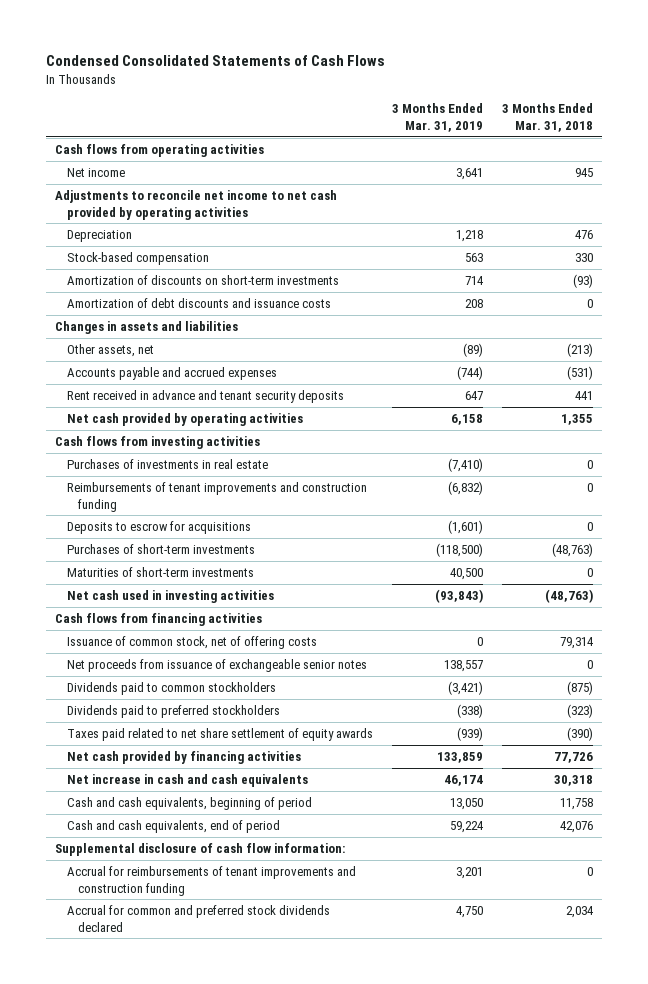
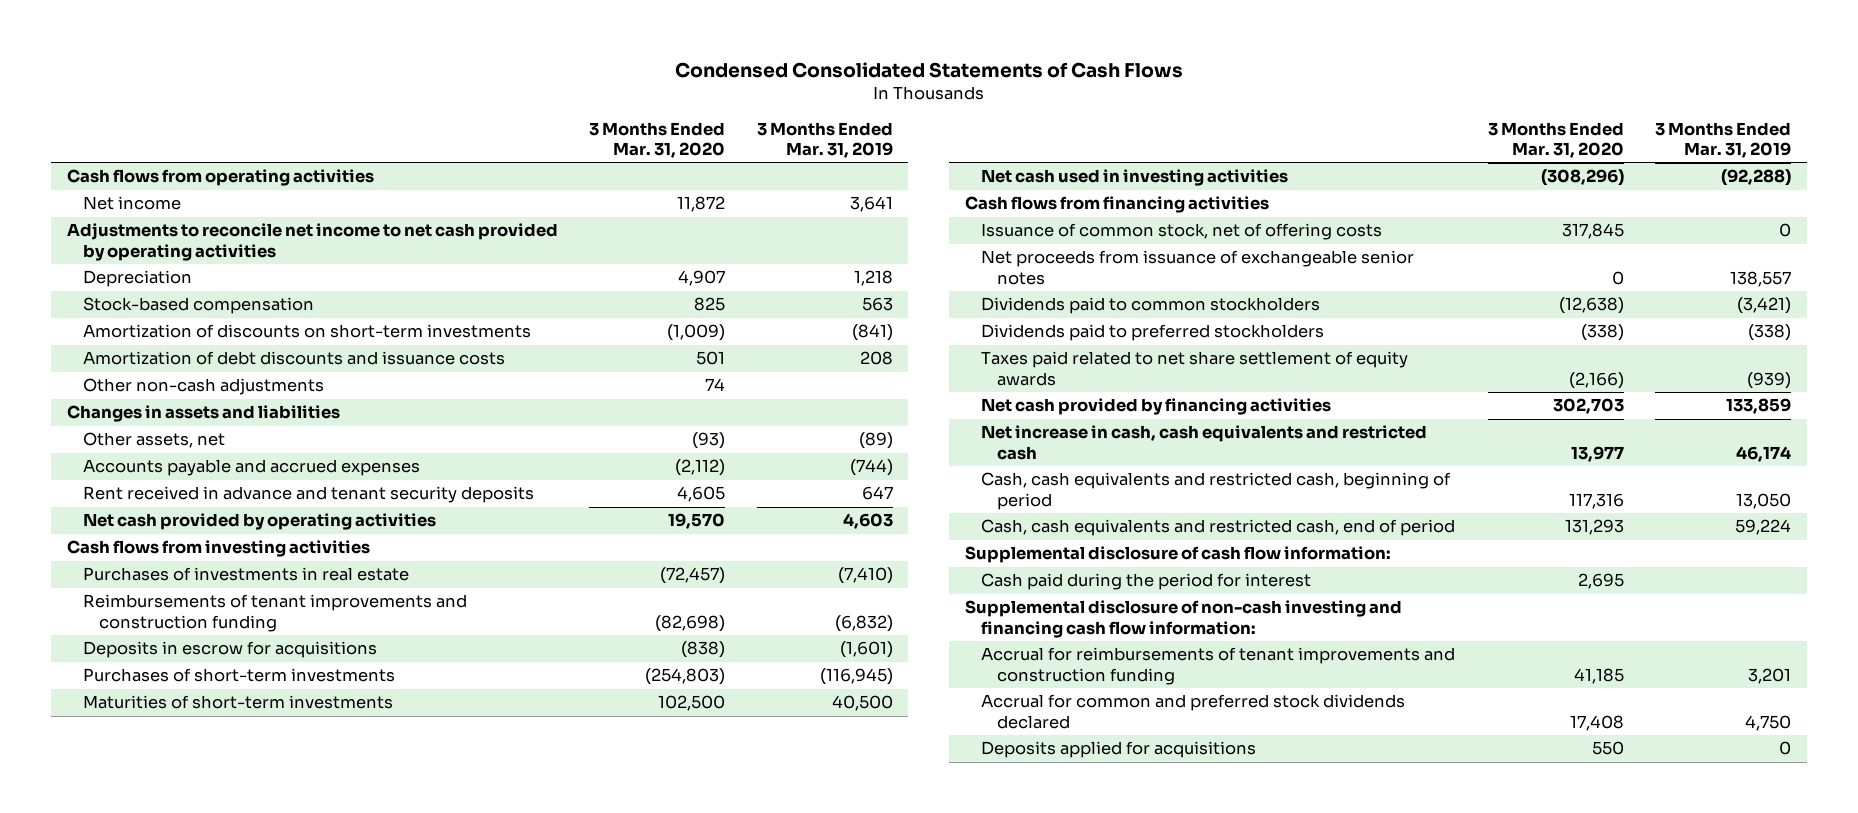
- | 3 Months Ended Mar. 31, 2019 | 3 Months Ended Mar. 31, 2018
+ | 3 Months Ended Mar. 31, 2020 | 3 Months Ended Mar. 31, 2019
- Amortization of discounts on short-term investments | 714 | (93)
+ Amortization of discounts on short-term investments | (1,009) | (841)
+ Other non-cash adjustments | 74 |
- Net cash provided by operating activities | 6,158 | 1,355
+ Net cash provided by operating activities | 19,570 | 4,603
- Deposits to escrow for acquisitions | (1,601) | 0
- Purchases of short-term investments | (118,500) | (48,763)
+ Deposits in escrow for acquisitions | (838) | (1,601)
+ Purchases of short-term investments | (254,803) | (116,945)
- Net cash used in investing activities | (93,843) | (48,763)
+ Net cash used in investing activities | (308,296) | (92,288)
- Net increase in cash and cash equivalents | 46,174 | 30,318
- Cash and cash equivalents, beginning of period | 13,050 | 11,758
- Cash and cash equivalents, end of period | 59,224 | 42,076
+ Net increase in cash, cash equivalents and restricted cash | 13,977 | 46,174
+ Cash, cash equivalents and restricted cash, beginning of period | 117,316 | 13,050
+ Cash, cash equivalents and restricted cash, end of period | 131,293 | 59,224
+ Cash paid during the period for interest | 2,695 |
+ Supplemental disclosure of non-cash investing and financing cash flow information:
+ Deposits applied for acquisitions | 550 | 0

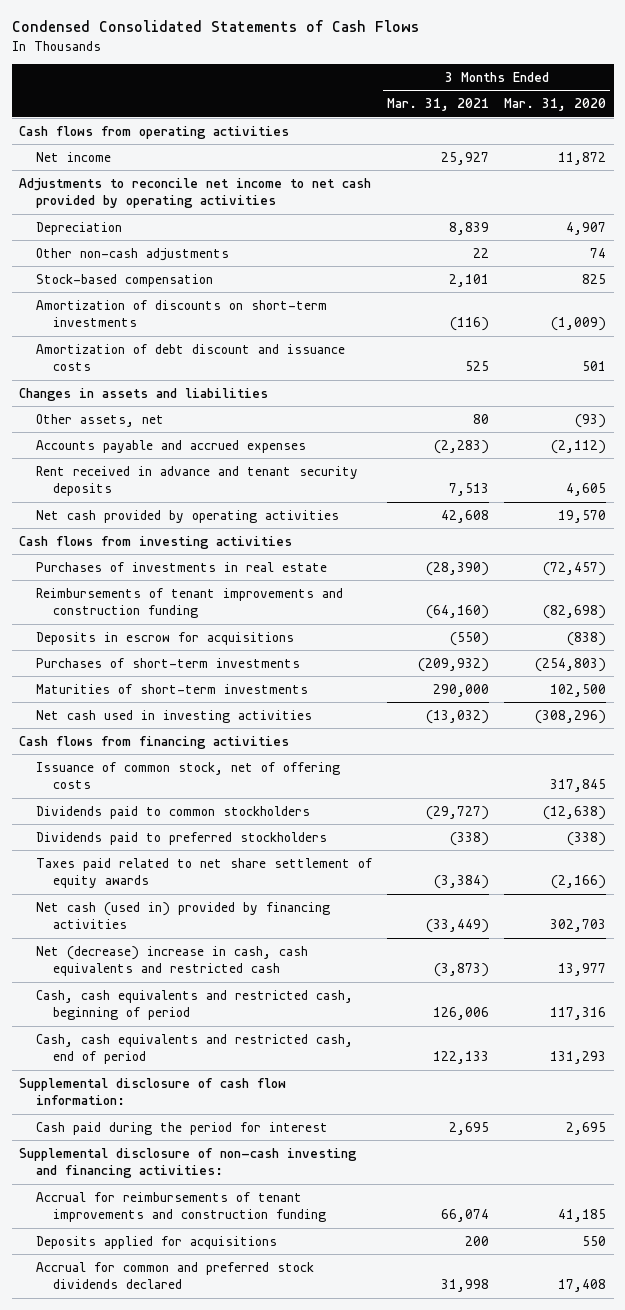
- | 3 Months Ended Mar. 31, 2020 | 3 Months Ended Mar. 31, 2019
+ | 3 Months Ended Mar. 31, 2021 | 3 Months Ended Mar. 31, 2020
moved up: Other non-cash adjustments | 22 | 74
- Amortization of debt discounts and issuance costs | 501 | 208
+ Amortization of debt discount and issuance costs | 525 | 501
- Net proceeds from issuance of exchangeable senior notes | 0 | 138,557
- Net cash provided by financing activities | 302,703 | 133,859
- Net increase in cash, cash equivalents and restricted cash | 13,977 | 46,174
+ Net cash (used in) provided by financing activities | (33,449) | 302,703
+ Net (decrease) increase in cash, cash equivalents and restricted cash | (3,873) | 13,977
- Supplemental disclosure of non-cash investing and financing cash flow information:
+ Supplemental disclosure of non-cash investing and financing activities:
moved down: Accrual for common and preferred stock dividends declared | 31,998 | 17,408

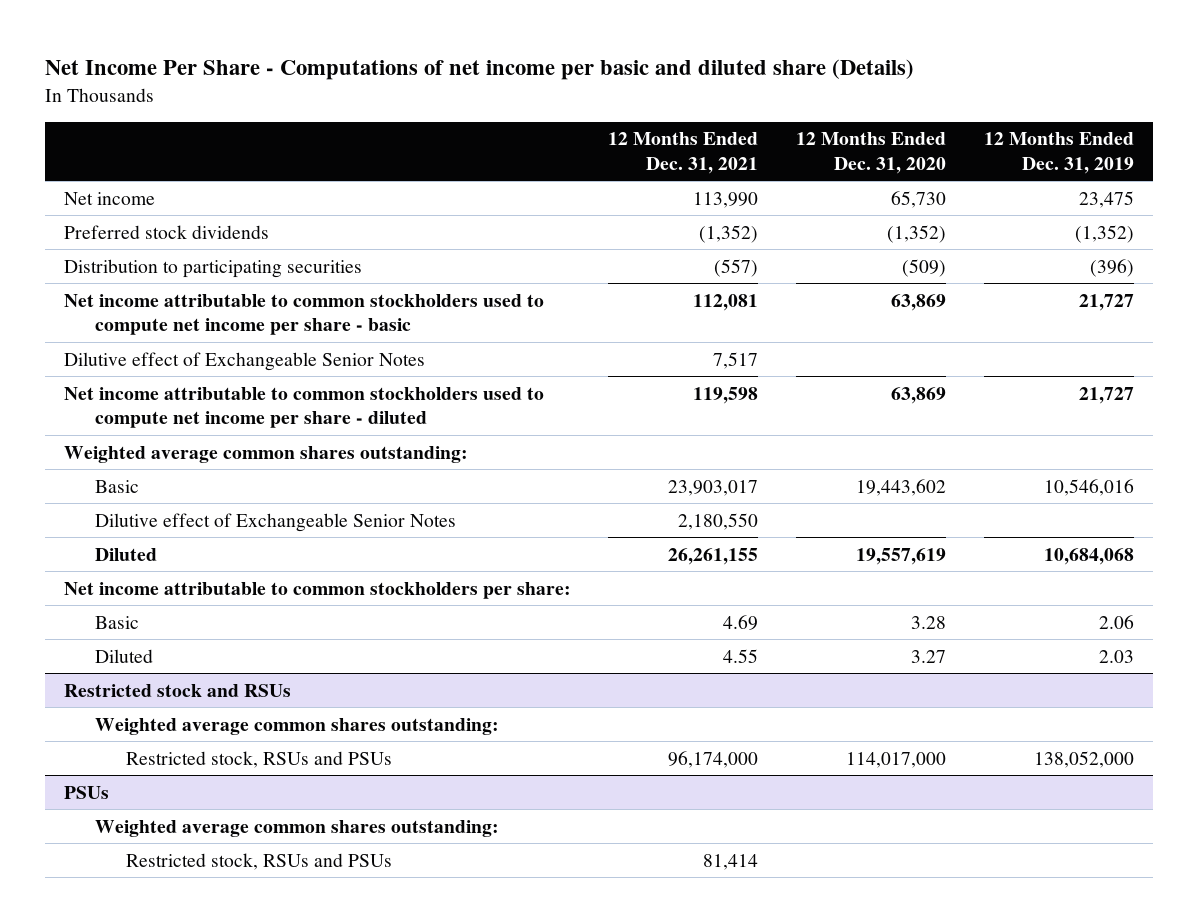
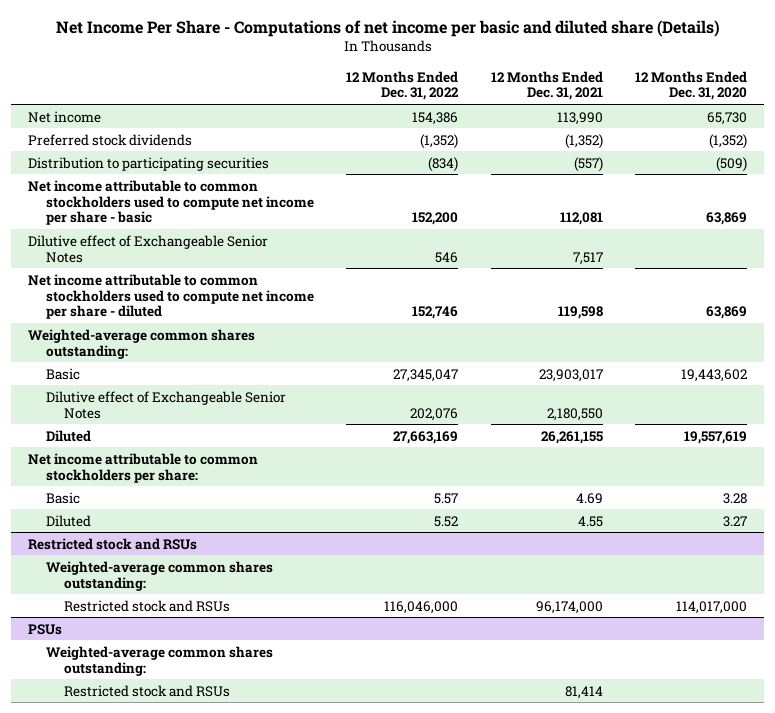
- | 12 Months Ended Dec. 31, 2021 | 12 Months Ended Dec. 31, 2020 | 12 Months Ended Dec. 31, 2019
+ | 12 Months Ended Dec. 31, 2022 | 12 Months Ended Dec. 31, 2021 | 12 Months Ended Dec. 31, 2020
- Weighted average common shares outstanding:
+ Weighted-average common shares outstanding:
@ Restricted stock and RSUs
- Weighted average common shares outstanding:
- Restricted stock, RSUs and PSUs | 96,174,000 | 114,017,000 | 138,052,000
+ Weighted-average common shares outstanding:
+ Restricted stock and RSUs | 116,046,000 | 96,174,000 | 114,017,000
@ PSUs
- Weighted average common shares outstanding:
- Restricted stock, RSUs and PSUs | 81,414 | |
+ Weighted-average common shares outstanding:
+ Restricted stock and RSUs | | 81,414 |

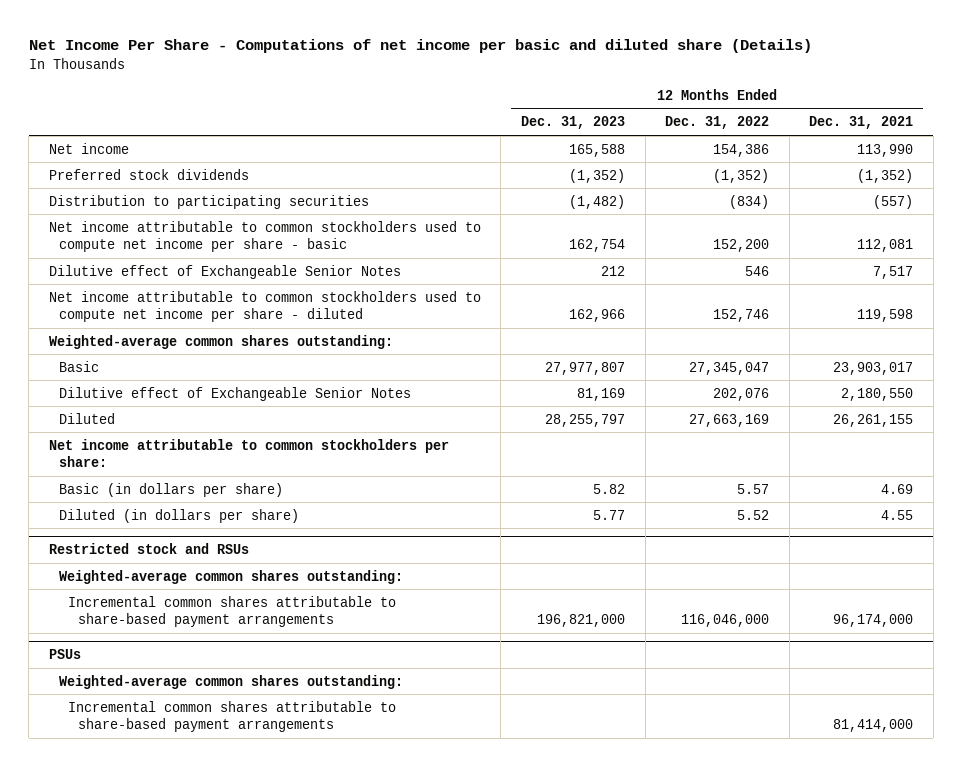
- | 12 Months Ended Dec. 31, 2022 | 12 Months Ended Dec. 31, 2021 | 12 Months Ended Dec. 31, 2020
+ | 12 Months Ended Dec. 31, 2023 | 12 Months Ended Dec. 31, 2022 | 12 Months Ended Dec. 31, 2021
- Basic | 5.57 | 4.69 | 3.28
- Diluted | 5.52 | 4.55 | 3.27
+ Basic (in dollars per share) | 5.82 | 5.57 | 4.69
+ Diluted (in dollars per share) | 5.77 | 5.52 | 4.55
@ Restricted stock and RSUs
- Restricted stock and RSUs | 116,046,000 | 96,174,000 | 114,017,000
+ Incremental common shares attributable to share-based payment arrangements | 196,821,000 | 116,046,000 | 96,174,000
@ PSUs
- Restricted stock and RSUs | | 81,414 |
+ Incremental common shares attributable to share-based payment arrangements | | | 81,414,000

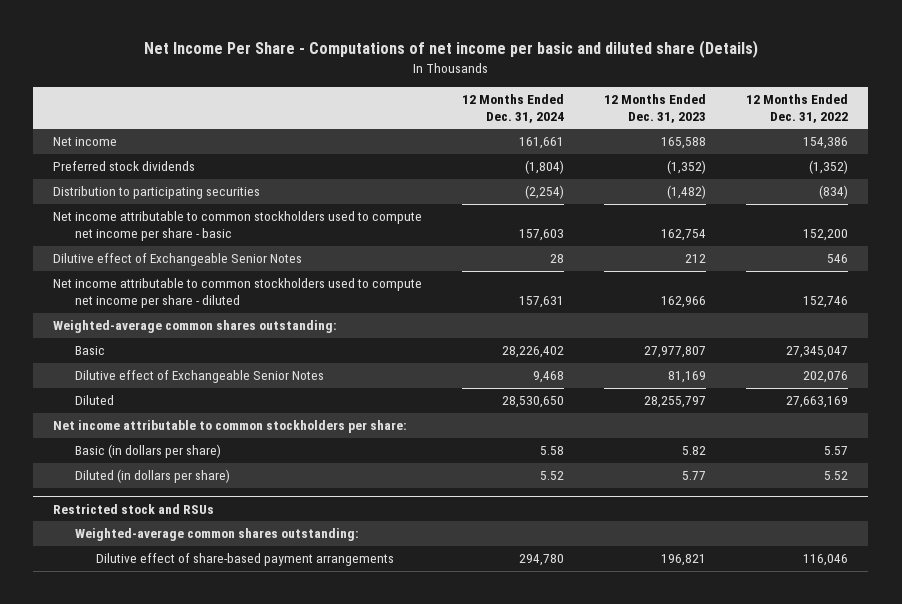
- | 12 Months Ended Dec. 31, 2023 | 12 Months Ended Dec. 31, 2022 | 12 Months Ended Dec. 31, 2021
+ | 12 Months Ended Dec. 31, 2024 | 12 Months Ended Dec. 31, 2023 | 12 Months Ended Dec. 31, 2022
@ Restricted stock and RSUs
- Incremental common shares attributable to share-based payment arrangements | 196,821,000 | 116,046,000 | 96,174,000
- PSUs
- Weighted-average common shares outstanding:
- Incremental common shares attributable to share-based payment arrangements | | | 81,414,000
@ Restricted stock and RSUs
+ Dilutive effect of share-based payment arrangements | 294,780 | 196,821 | 116,046

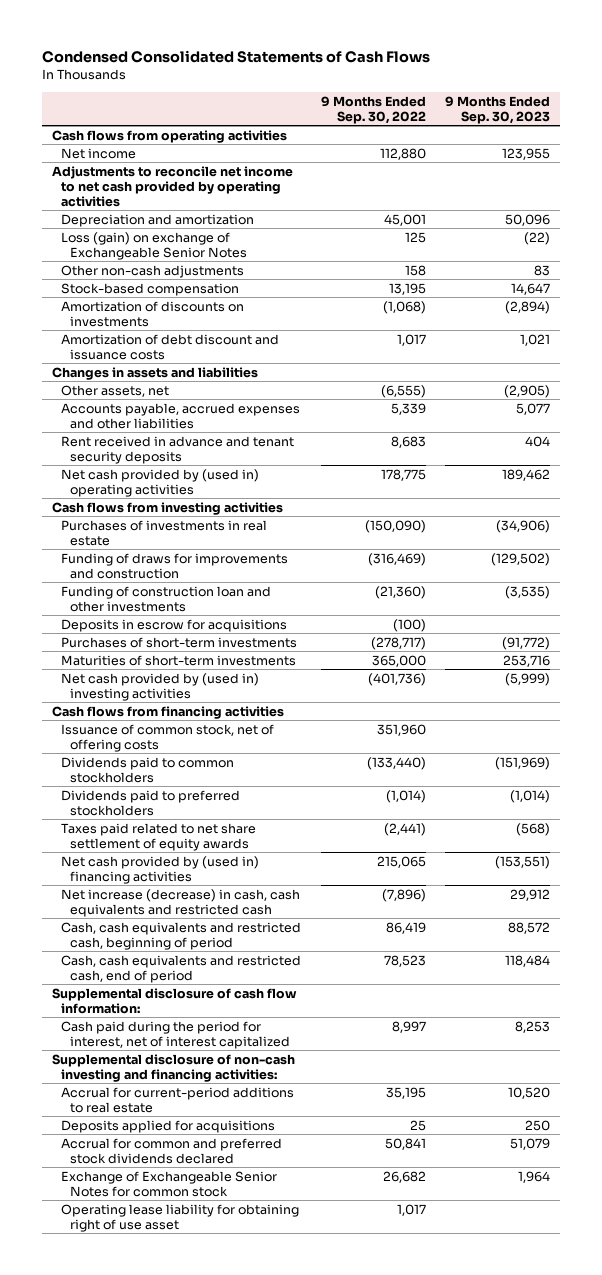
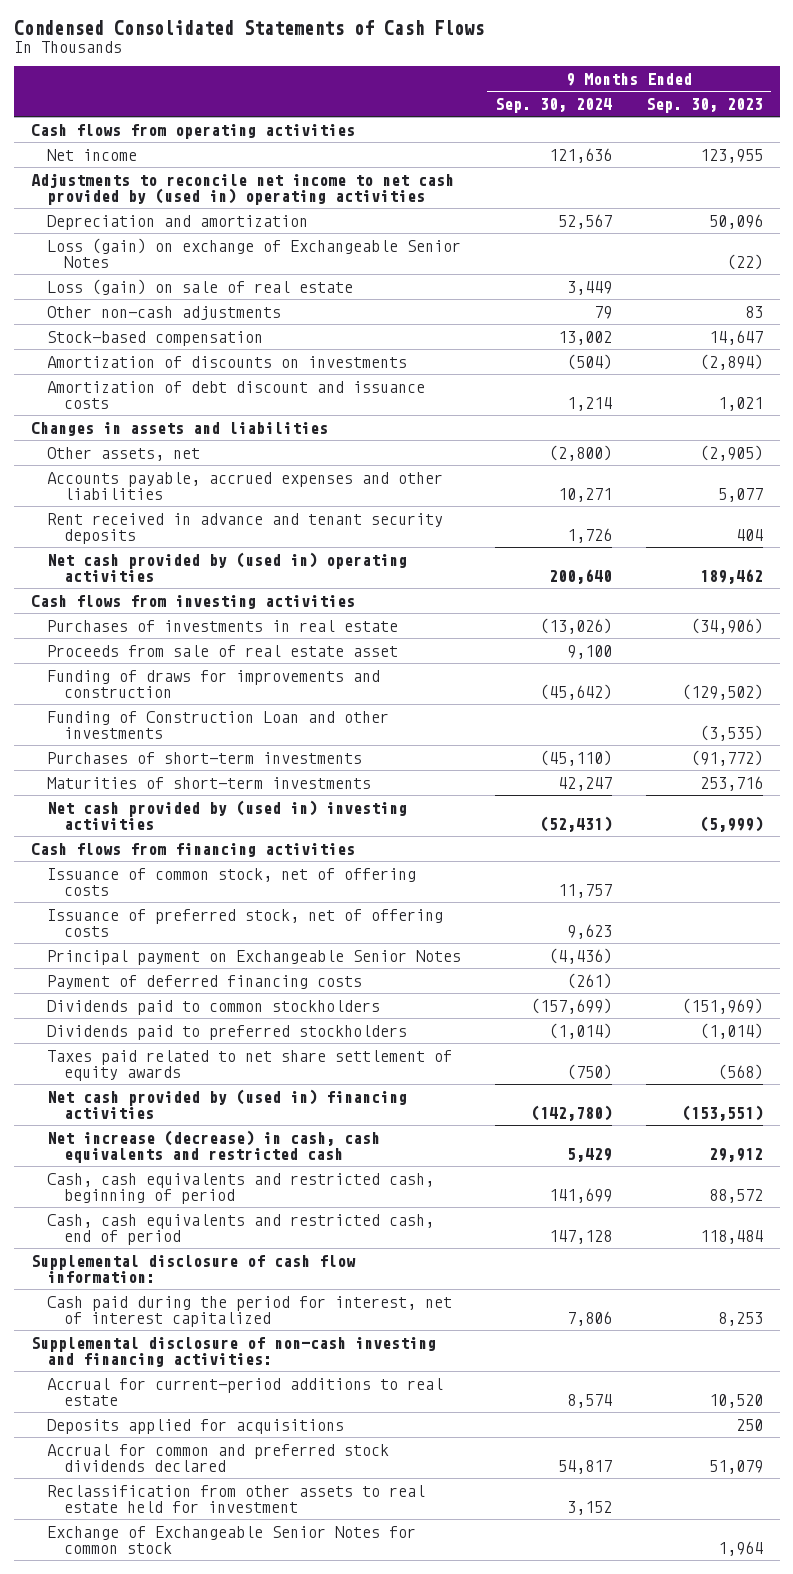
- | 9 Months Ended Sep. 30, 2022 | 9 Months Ended Sep. 30, 2023
+ | 9 Months Ended Sep. 30, 2024 | 9 Months Ended Sep. 30, 2023
- Adjustments to reconcile net income to net cash provided by operating activities
+ Adjustments to reconcile net income to net cash provided by (used in) operating activities
+ Loss (gain) on sale of real estate | 3,449 |
+ Proceeds from sale of real estate asset | 9,100 |
- Funding of construction loan and other investments | (21,360) | (3,535)
- Deposits in escrow for acquisitions | (100) |
+ Funding of Construction Loan and other investments | | (3,535)
+ Issuance of preferred stock, net of offering costs | 9,623 |
+ Principal payment on Exchangeable Senior Notes | (4,436) |
+ Payment of deferred financing costs | (261) |
+ Reclassification from other assets to real estate held for investment | 3,152 |
- Operating lease liability for obtaining right of use asset | 1,017 |

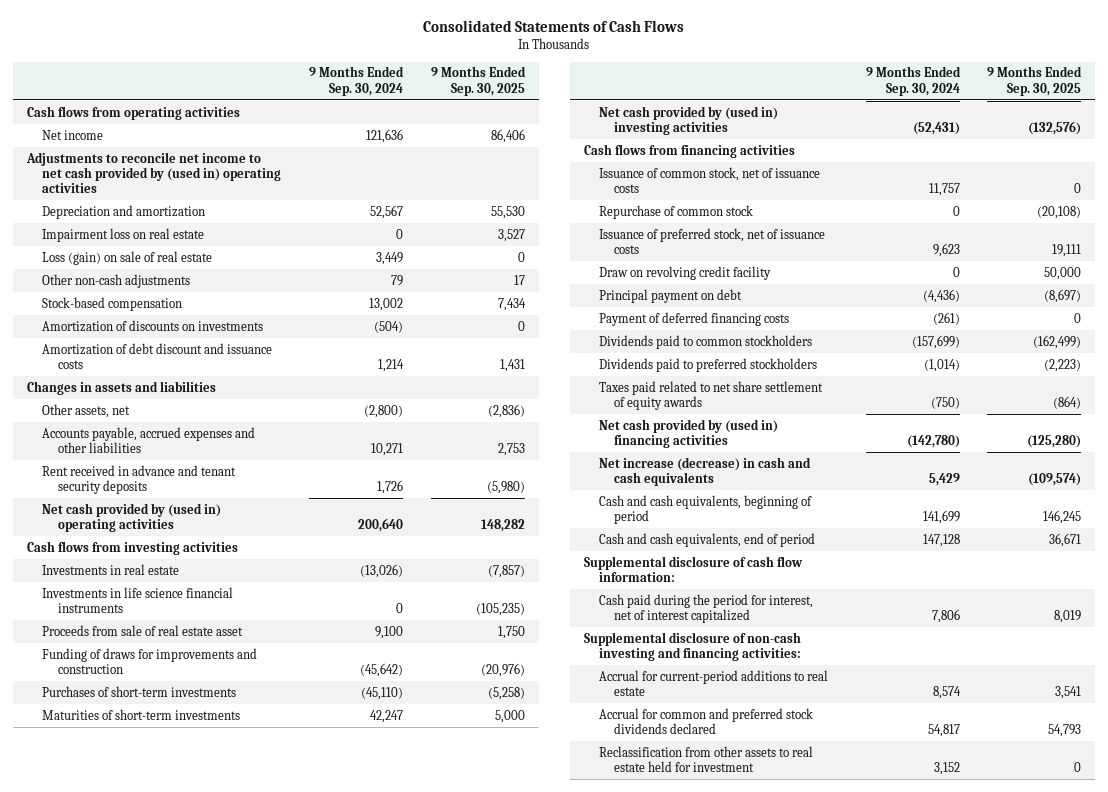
- Condensed Consolidated Statements of Cash Flows
+ Consolidated Statements of Cash Flows
- | 9 Months Ended Sep. 30, 2024 | 9 Months Ended Sep. 30, 2023
+ | 9 Months Ended Sep. 30, 2024 | 9 Months Ended Sep. 30, 2025
- Loss (gain) on exchange of Exchangeable Senior Notes | | (22)
+ Impairment loss on real estate | 0 | 3,527
- Purchases of investments in real estate | (13,026) | (34,906)
+ Investments in real estate | (13,026) | (7,857)
+ Investments in life science financial instruments | 0 | (105,235)
- Funding of Construction Loan and other investments | | (3,535)
- Issuance of common stock, net of offering costs | 11,757 |
- Issuance of preferred stock, net of offering costs | 9,623 |
- Principal payment on Exchangeable Senior Notes | (4,436) |
+ Issuance of common stock, net of issuance costs | 11,757 | 0
+ Repurchase of common stock | 0 | (20,108)
+ Issuance of preferred stock, net of issuance costs | 9,623 | 19,111
+ Draw on revolving credit facility | 0 | 50,000
+ Principal payment on debt | (4,436) | (8,697)
- Net increase (decrease) in cash, cash equivalents and restricted cash | 5,429 | 29,912
- Cash, cash equivalents and restricted cash, beginning of period | 141,699 | 88,572
- Cash, cash equivalents and restricted cash, end of period | 147,128 | 118,484
+ Net increase (decrease) in cash and cash equivalents | 5,429 | (109,574)
+ Cash and cash equivalents, beginning of period | 141,699 | 146,245
+ Cash and cash equivalents, end of period | 147,128 | 36,671
- Deposits applied for acquisitions | | 250
- Exchange of Exchangeable Senior Notes for common stock | | 1,964

